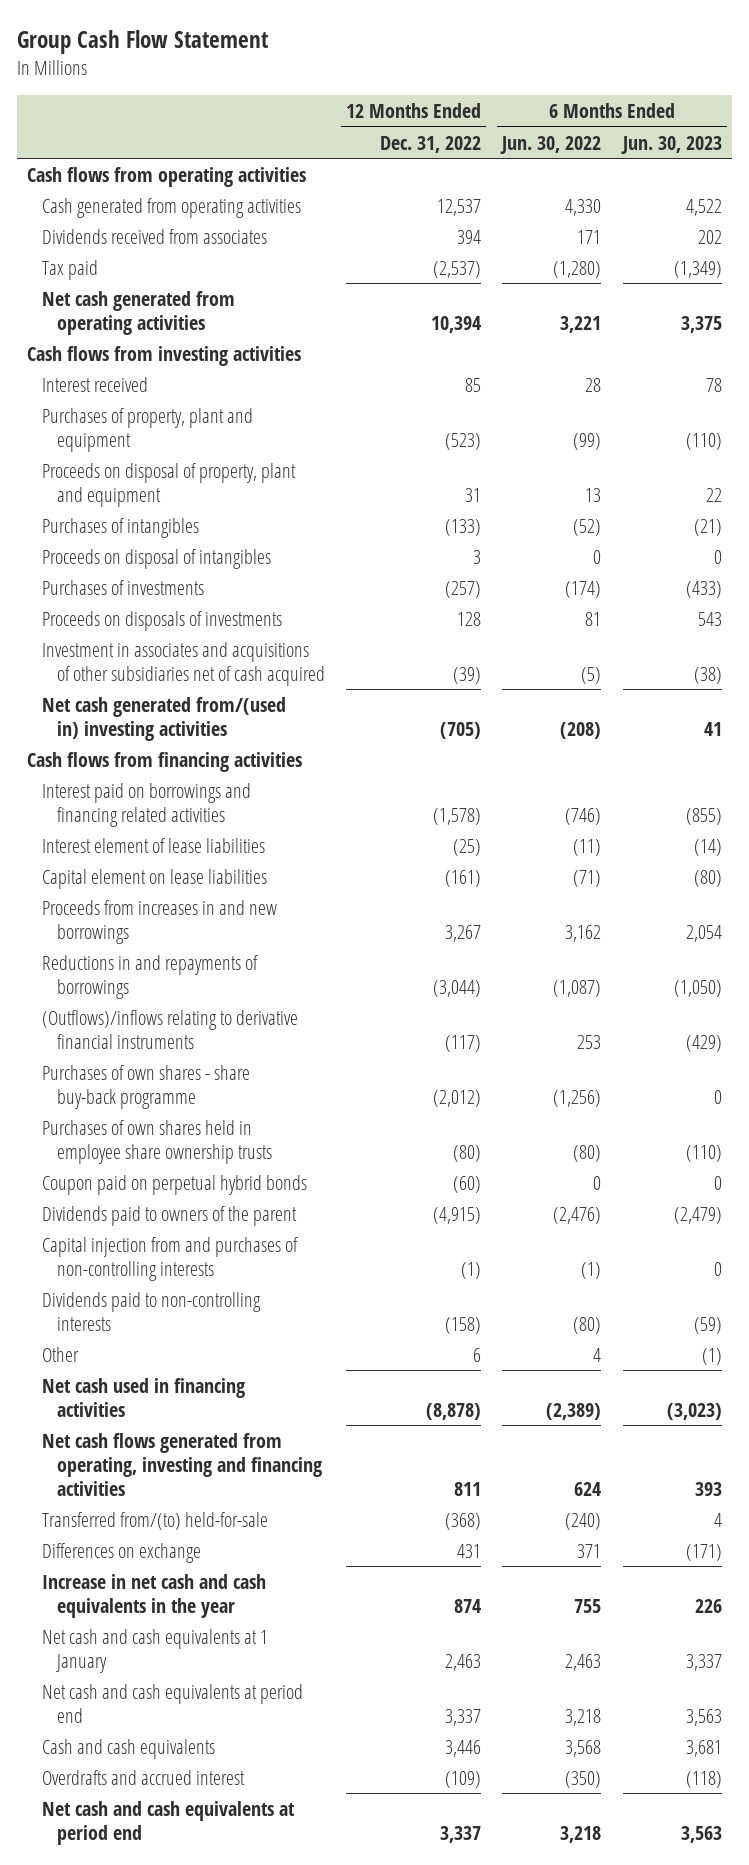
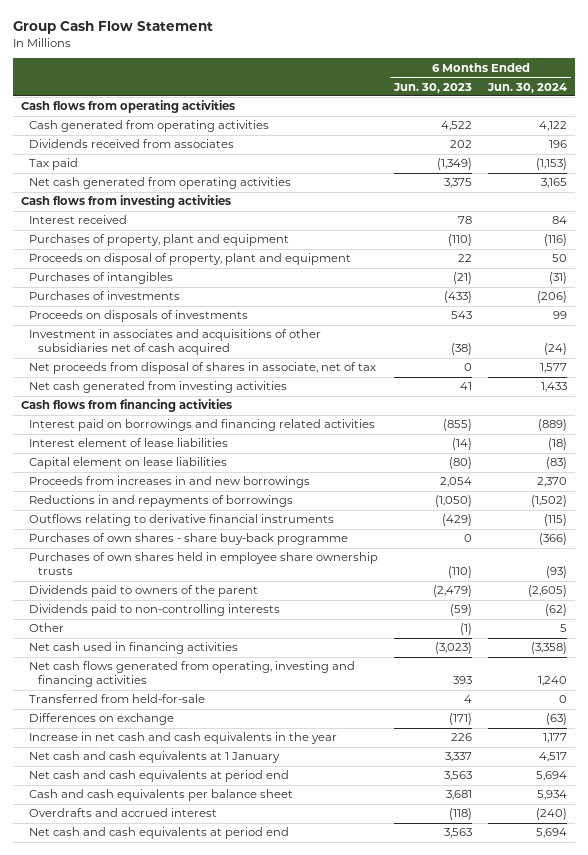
- | 12 Months Ended Dec. 31, 2022 | 6 Months Ended Jun. 30, 2022 | 6 Months Ended Jun. 30, 2023
+ | 6 Months Ended Jun. 30, 2023 | 6 Months Ended Jun. 30, 2024
- Proceeds on disposal of intangibles | 3 | 0 | 0
- Net cash generated from/(used in) investing activities | (705) | (208) | 41
+ Net proceeds from disposal of shares in associate, net of tax | 0 | 1,577
+ Net cash generated from investing activities | 41 | 1,433
- (Outflows)/inflows relating to derivative financial instruments | (117) | 253 | (429)
+ Outflows relating to derivative financial instruments | (429) | (115)
- Coupon paid on perpetual hybrid bonds | (60) | 0 | 0
- Capital injection from and purchases of non-controlling interests | (1) | (1) | 0
- Transferred from/(to) held-for-sale | (368) | (240) | 4
+ Transferred from held-for-sale | 4 | 0
- Cash and cash equivalents | 3,446 | 3,568 | 3,681
+ Cash and cash equivalents per balance sheet | 3,681 | 5,934

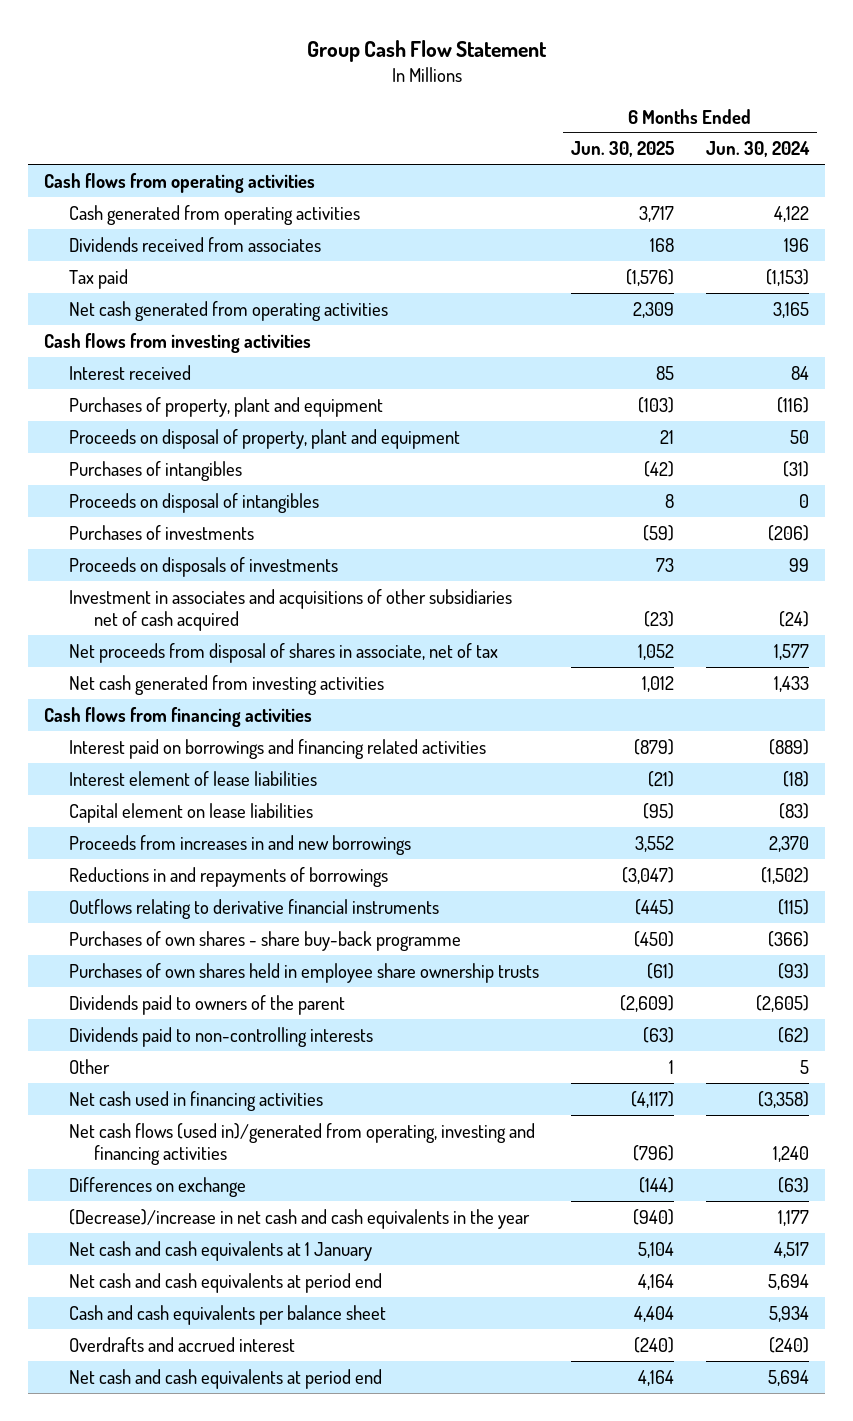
- | 6 Months Ended Jun. 30, 2023 | 6 Months Ended Jun. 30, 2024
+ | 6 Months Ended Jun. 30, 2025 | 6 Months Ended Jun. 30, 2024
+ Proceeds on disposal of intangibles | 8 | 0
- Net cash flows generated from operating, investing and financing activities | 393 | 1,240
- Transferred from held-for-sale | 4 | 0
+ Net cash flows (used in)/generated from operating, investing and financing activities | (796) | 1,240
- Increase in net cash and cash equivalents in the year | 226 | 1,177
+ (Decrease)/increase in net cash and cash equivalents in the year | (940) | 1,177

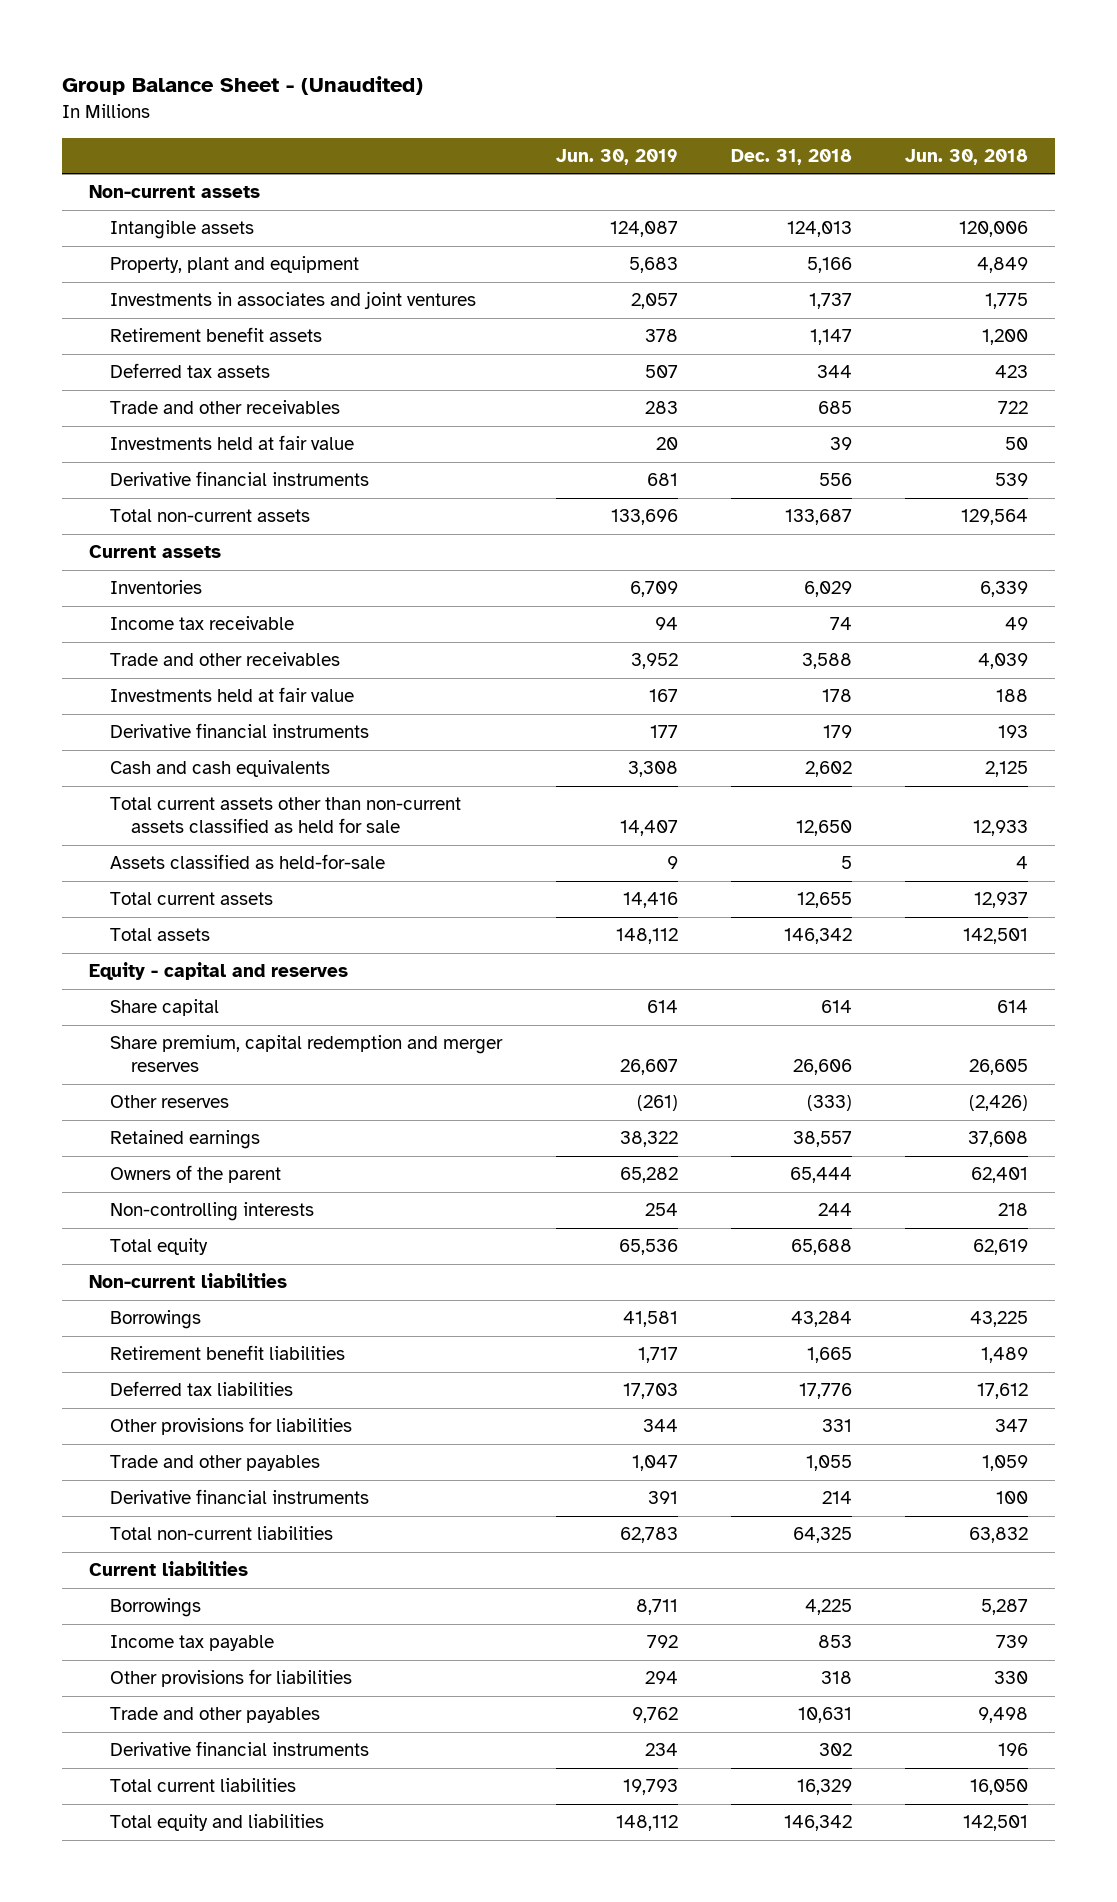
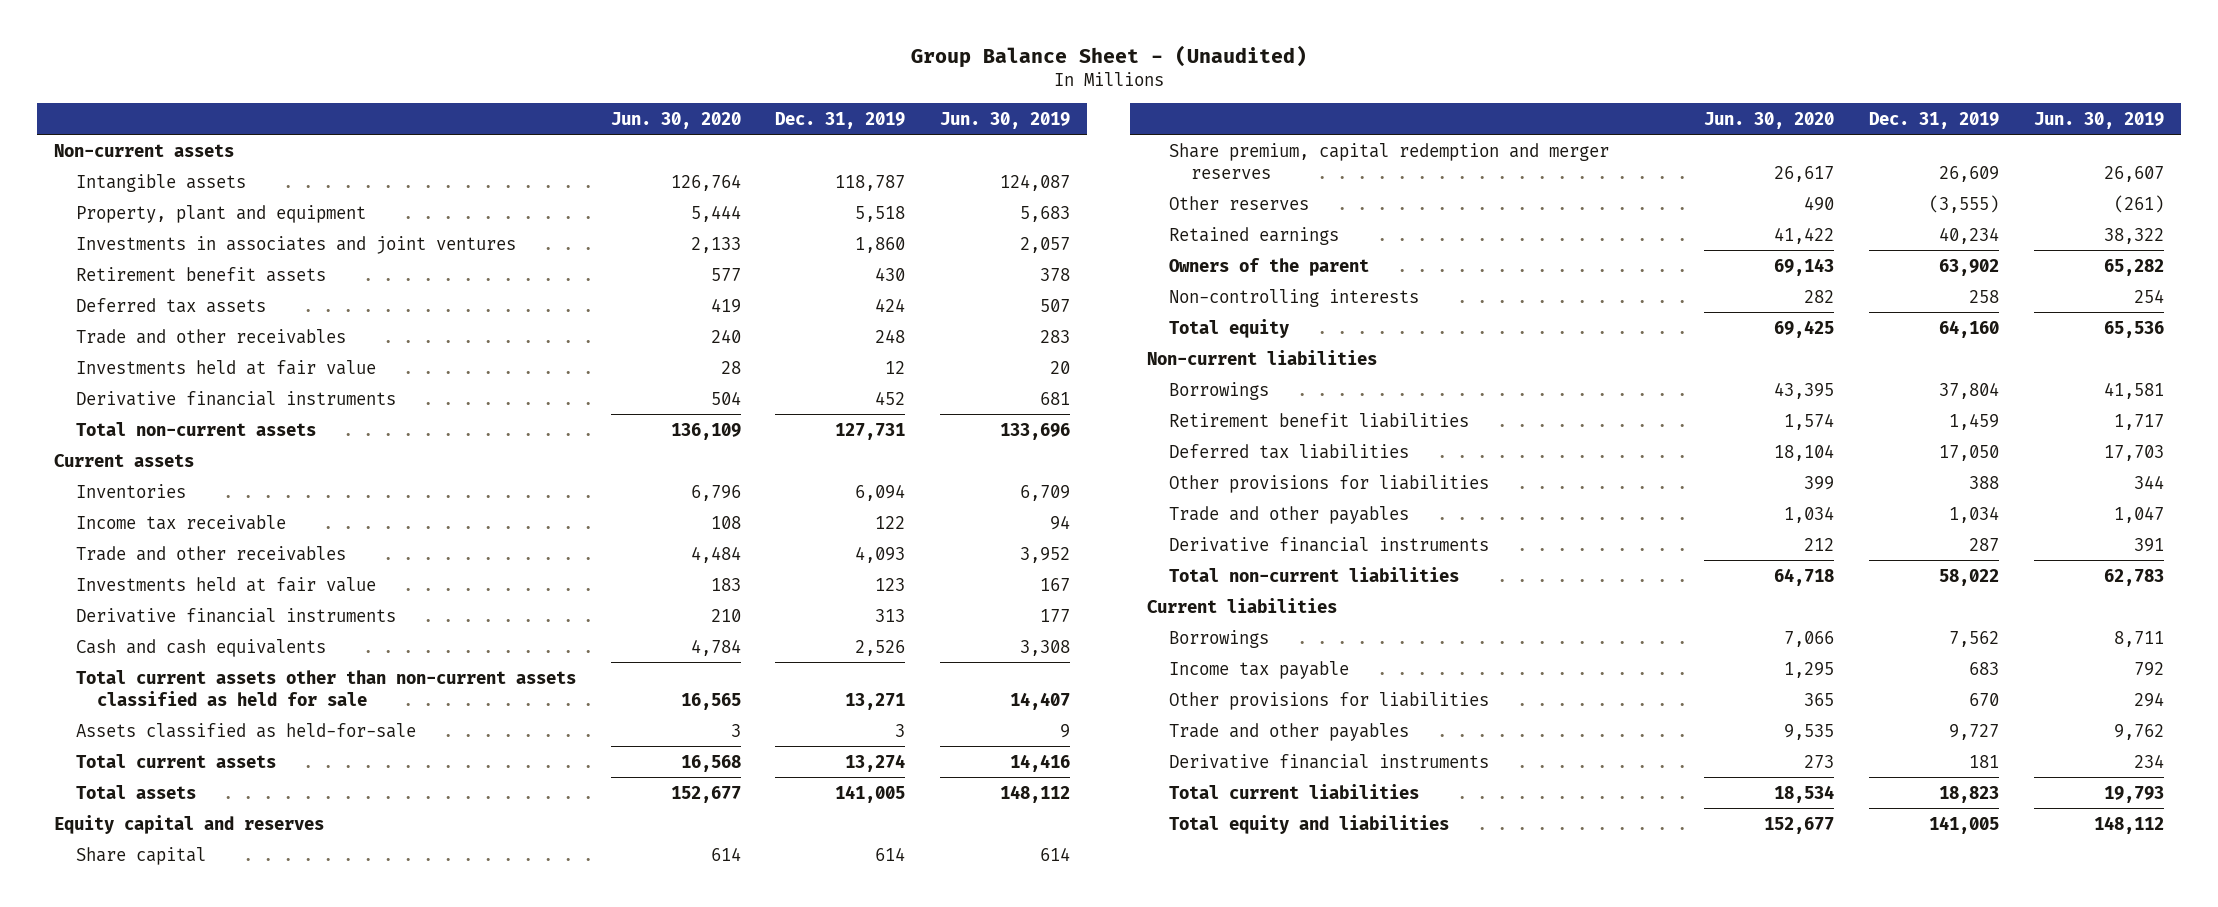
- | Jun. 30, 2019 | Dec. 31, 2018 | Jun. 30, 2018
+ | Jun. 30, 2020 | Dec. 31, 2019 | Jun. 30, 2019
- Equity - capital and reserves
+ Equity capital and reserves

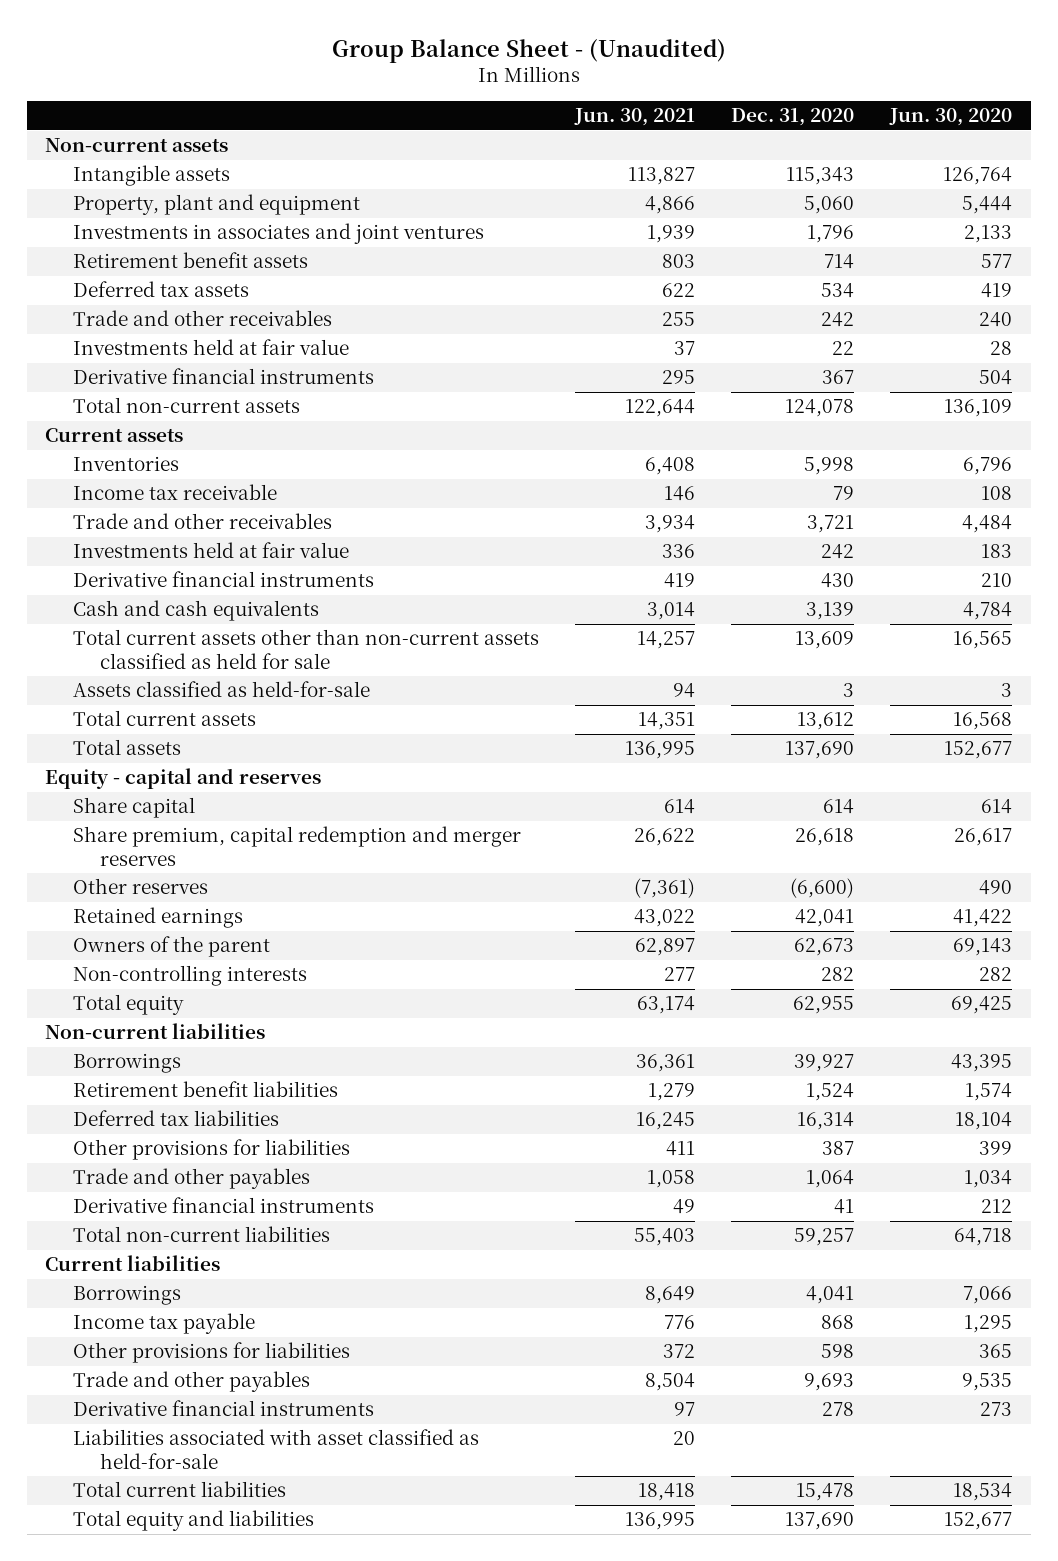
- | Jun. 30, 2020 | Dec. 31, 2019 | Jun. 30, 2019
+ | Jun. 30, 2021 | Dec. 31, 2020 | Jun. 30, 2020
- Equity capital and reserves
+ Equity - capital and reserves
+ Liabilities associated with asset classified as held-for-sale | 20 | |

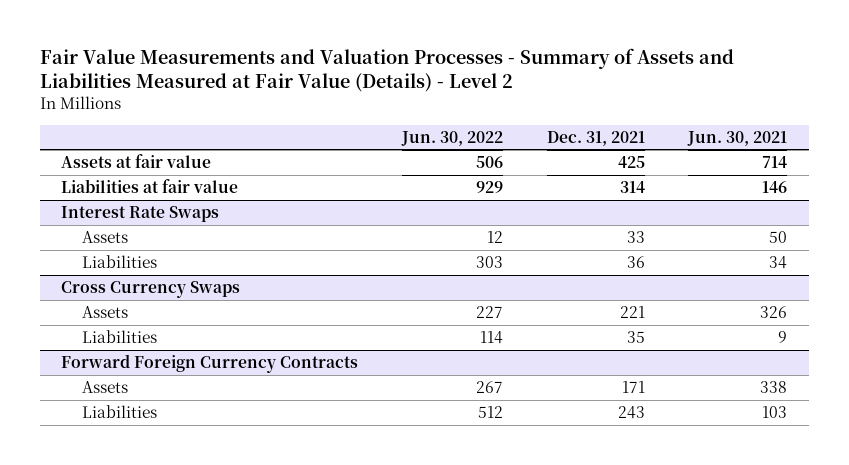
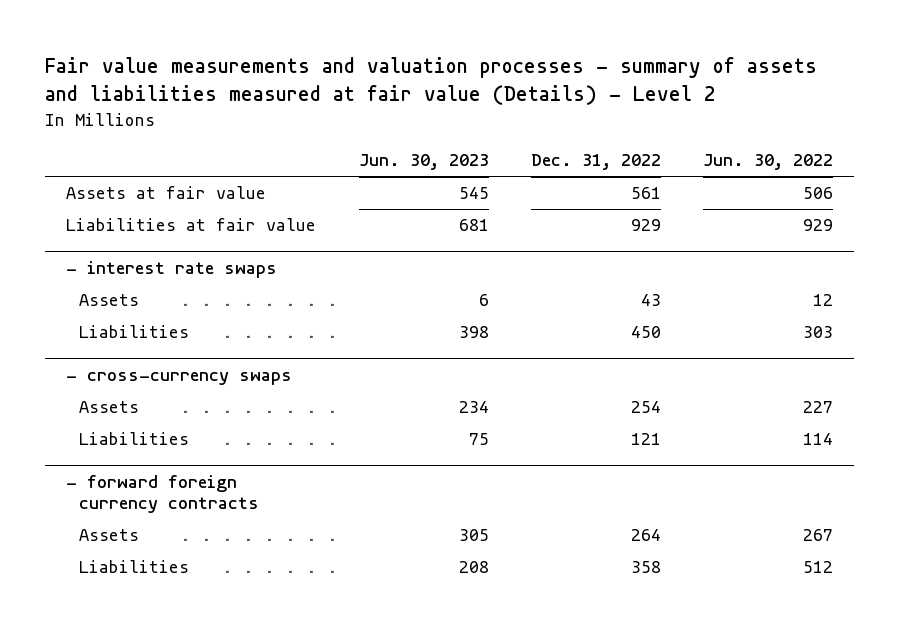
- Fair Value Measurements and Valuation Processes - Summary of Assets and Liabilities Measured at Fair Value (Details) - Level 2
+ Fair value measurements and valuation processes - summary of assets and liabilities measured at fair value (Details) - Level 2
- | Jun. 30, 2022 | Dec. 31, 2021 | Jun. 30, 2021
+ | Jun. 30, 2023 | Dec. 31, 2022 | Jun. 30, 2022
- Interest Rate Swaps
+ - interest rate swaps
- Cross Currency Swaps
+ - cross-currency swaps
- Forward Foreign Currency Contracts
+ - forward foreign currency contracts

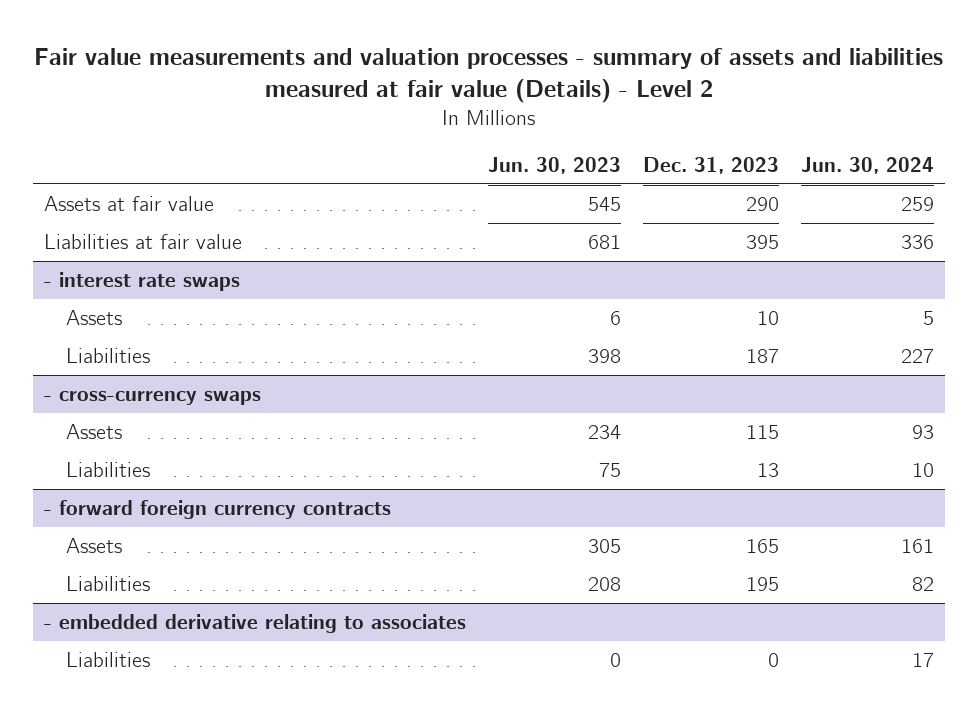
- | Jun. 30, 2023 | Dec. 31, 2022 | Jun. 30, 2022
+ | Jun. 30, 2023 | Dec. 31, 2023 | Jun. 30, 2024
+ - embedded derivative relating to associates
+ Liabilities | 0 | 0 | 17

